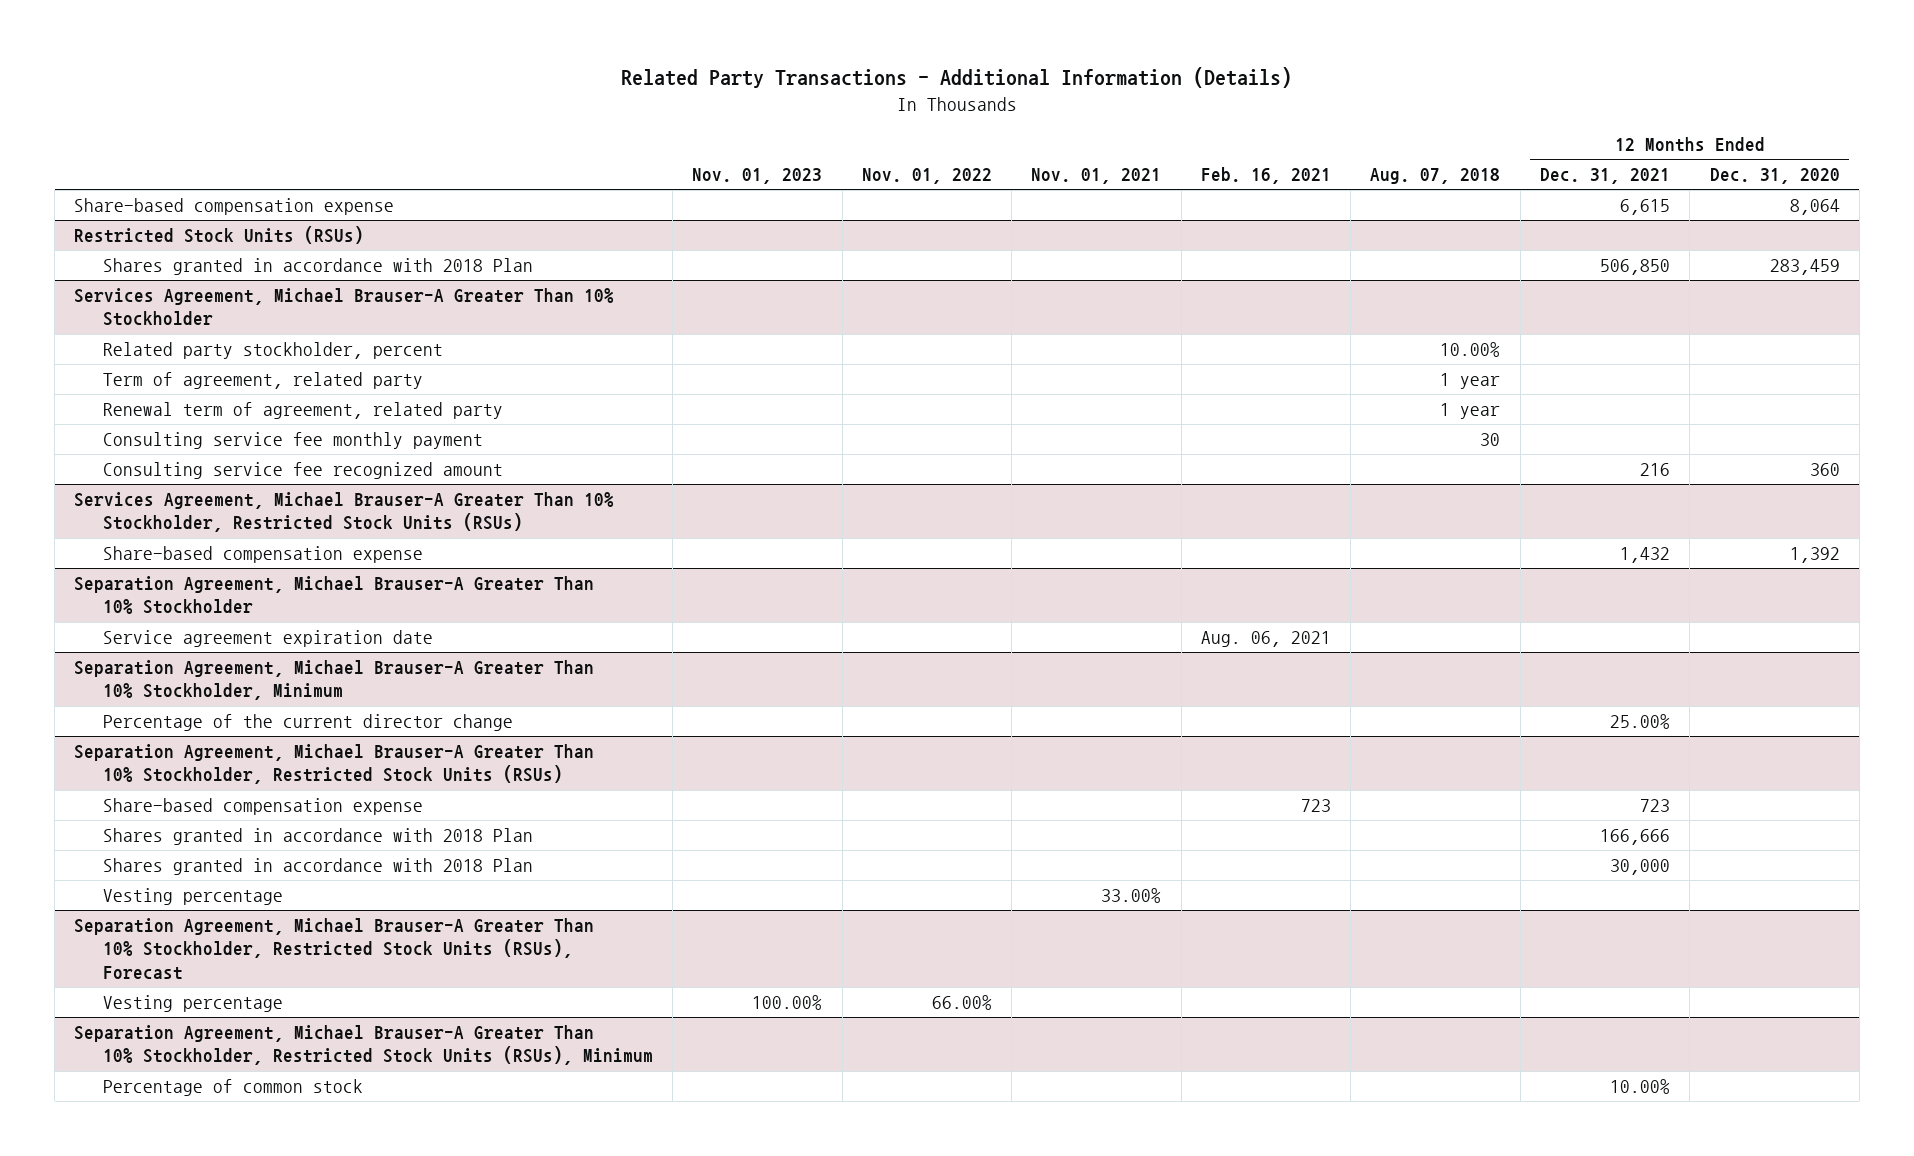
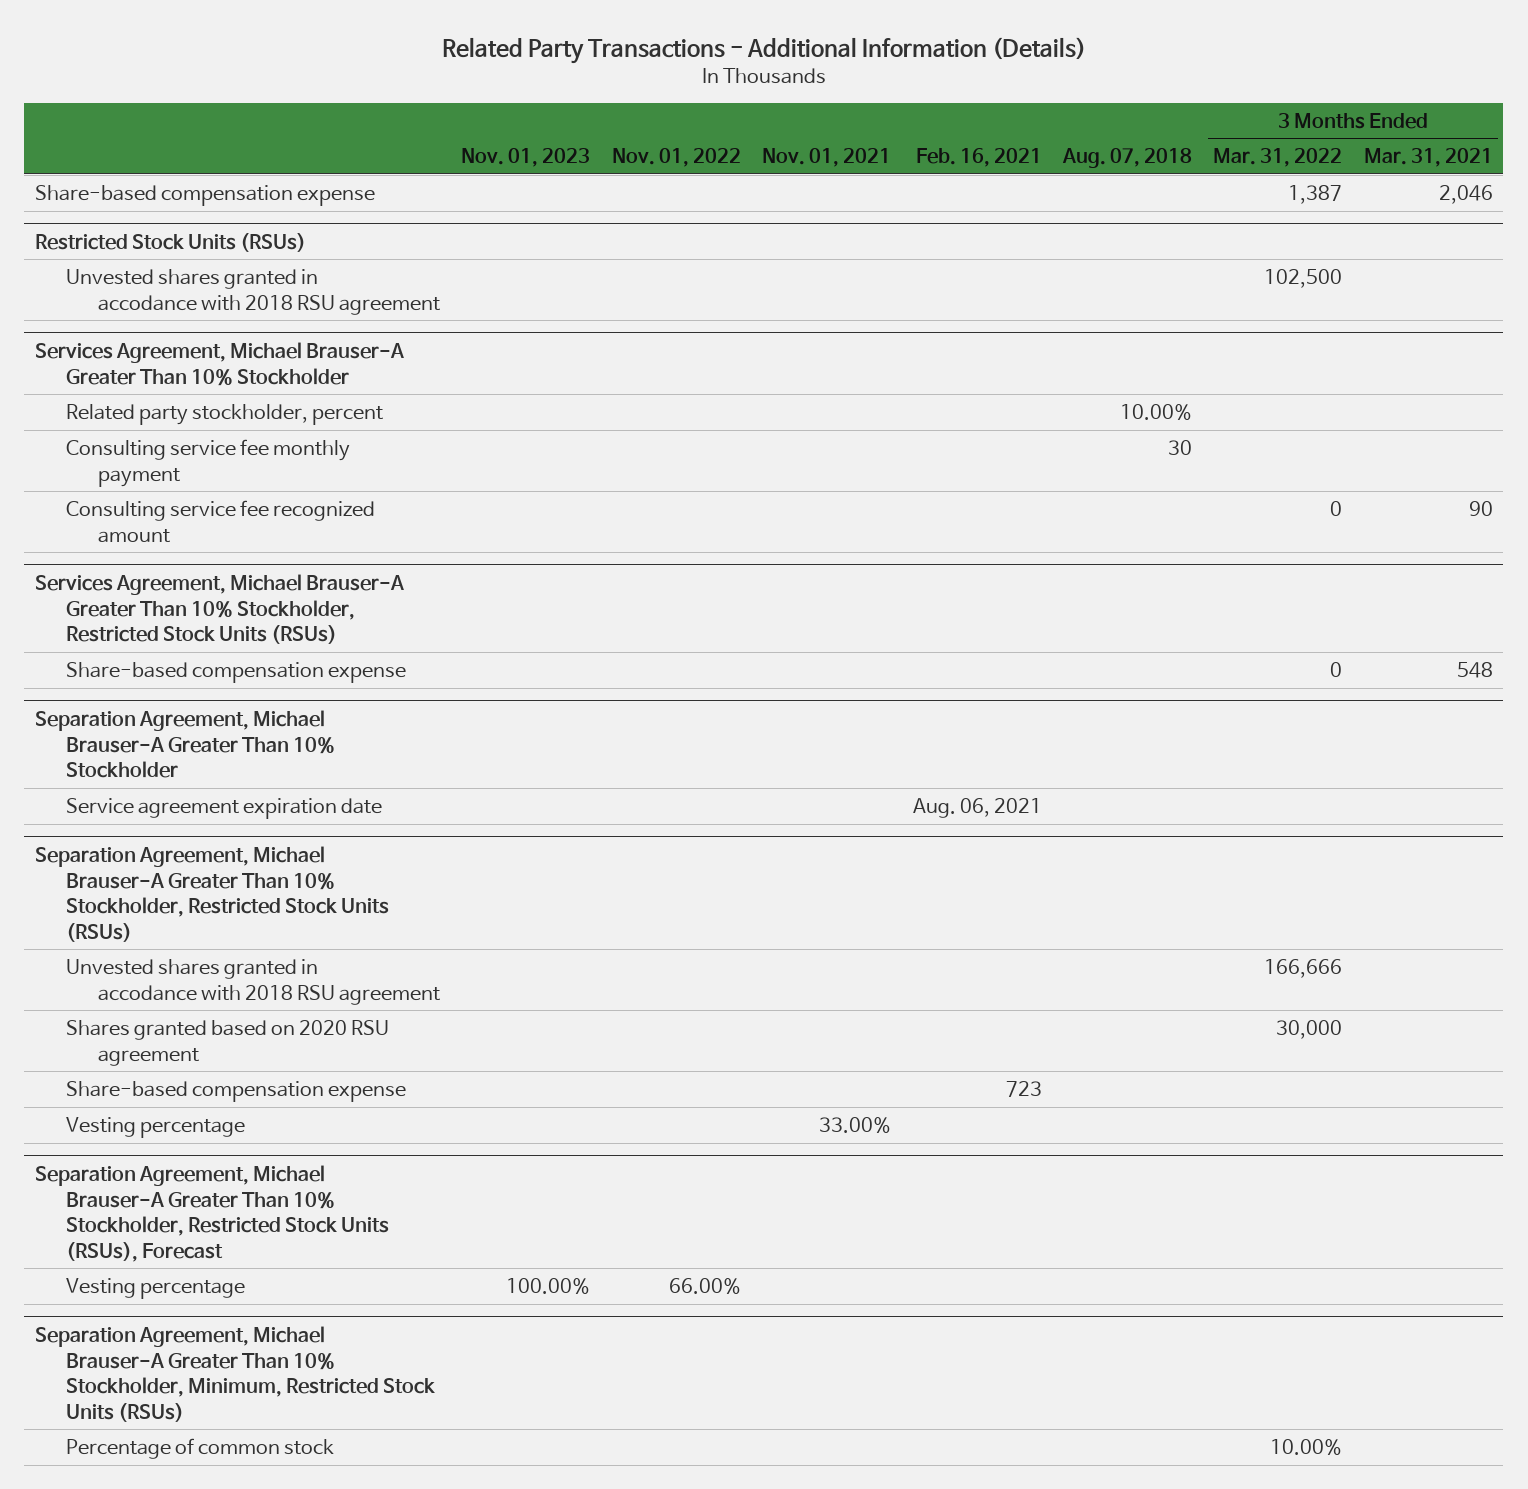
- | Nov. 01, 2023 | Nov. 01, 2022 | Nov. 01, 2021 | Feb. 16, 2021 | Aug. 07, 2018 | 12 Months Ended Dec. 31, 2021 | 12 Months Ended Dec. 31, 2020
+ | Nov. 01, 2023 | Nov. 01, 2022 | Nov. 01, 2021 | Feb. 16, 2021 | Aug. 07, 2018 | 3 Months Ended Mar. 31, 2022 | 3 Months Ended Mar. 31, 2021
@ Restricted Stock Units (RSUs)
- Shares granted in accordance with 2018 Plan | | | | | | 506,850 | 283,459
+ Unvested shares granted in accodance with 2018 RSU agreement | | | | | | 102,500 |
@ Services Agreement, Michael Brauser-A Greater Than 10% Stockholder
- Term of agreement, related party | | | | | 1 year | |
- Renewal term of agreement, related party | | | | | 1 year | |
- Separation Agreement, Michael Brauser-A Greater Than 10% Stockholder, Minimum
- Percentage of the current director change | | | | | | 25.00% |
@ Separation Agreement, Michael Brauser-A Greater Than 10% Stockholder, Restricted Stock Units (RSUs)
+ Unvested shares granted in accodance with 2018 RSU agreement | | | | | | 166,666 |
+ Shares granted based on 2020 RSU agreement | | | | | | 30,000 |
- Shares granted in accordance with 2018 Plan | | | | | | 166,666 |
- Shares granted in accordance with 2018 Plan | | | | | | 30,000 |
- Separation Agreement, Michael Brauser-A Greater Than 10% Stockholder, Restricted Stock Units (RSUs), Minimum
+ Separation Agreement, Michael Brauser-A Greater Than 10% Stockholder, Minimum, Restricted Stock Units (RSUs)

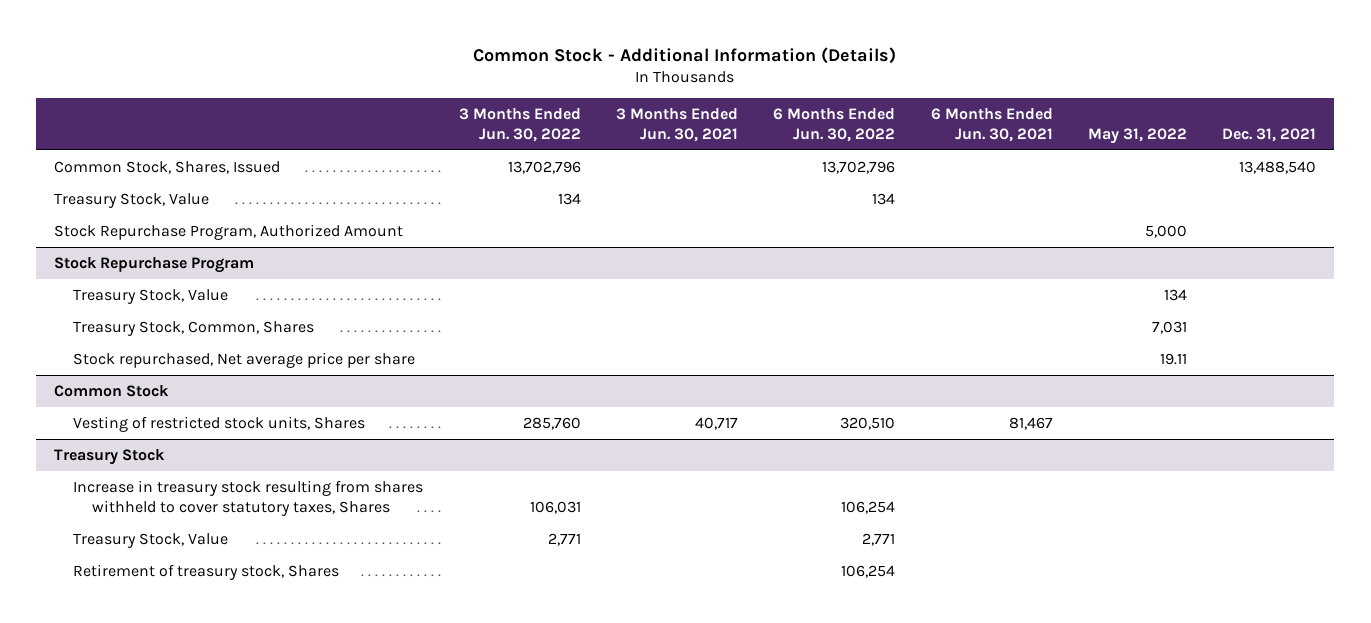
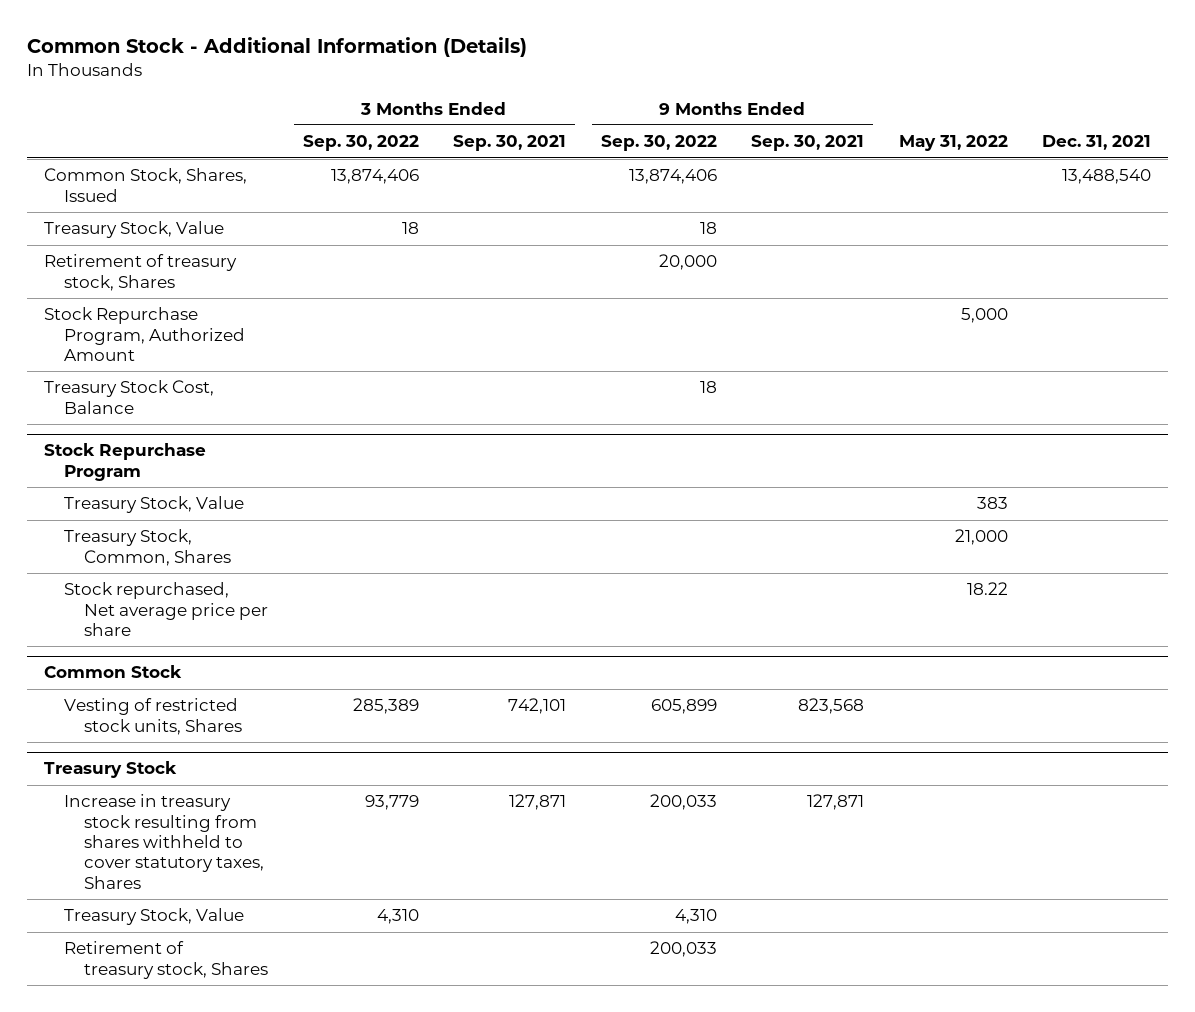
- | 3 Months Ended Jun. 30, 2022 | 3 Months Ended Jun. 30, 2021 | 6 Months Ended Jun. 30, 2022 | 6 Months Ended Jun. 30, 2021 | May 31, 2022 | Dec. 31, 2021
+ | 3 Months Ended Sep. 30, 2022 | 3 Months Ended Sep. 30, 2021 | 9 Months Ended Sep. 30, 2022 | 9 Months Ended Sep. 30, 2021 | May 31, 2022 | Dec. 31, 2021
+ Retirement of treasury stock, Shares | | | 20,000 | | |
+ Treasury Stock Cost, Balance | | | 18 | | |
@ Stock Repurchase Program
- Treasury Stock, Value | | | | | 134 |
- Treasury Stock, Common, Shares | | | | | 7,031 |
- Stock repurchased, Net average price per share | | | | | 19.11 |
+ Treasury Stock, Value | | | | | 383 |
+ Treasury Stock, Common, Shares | | | | | 21,000 |
+ Stock repurchased, Net average price per share | | | | | 18.22 |

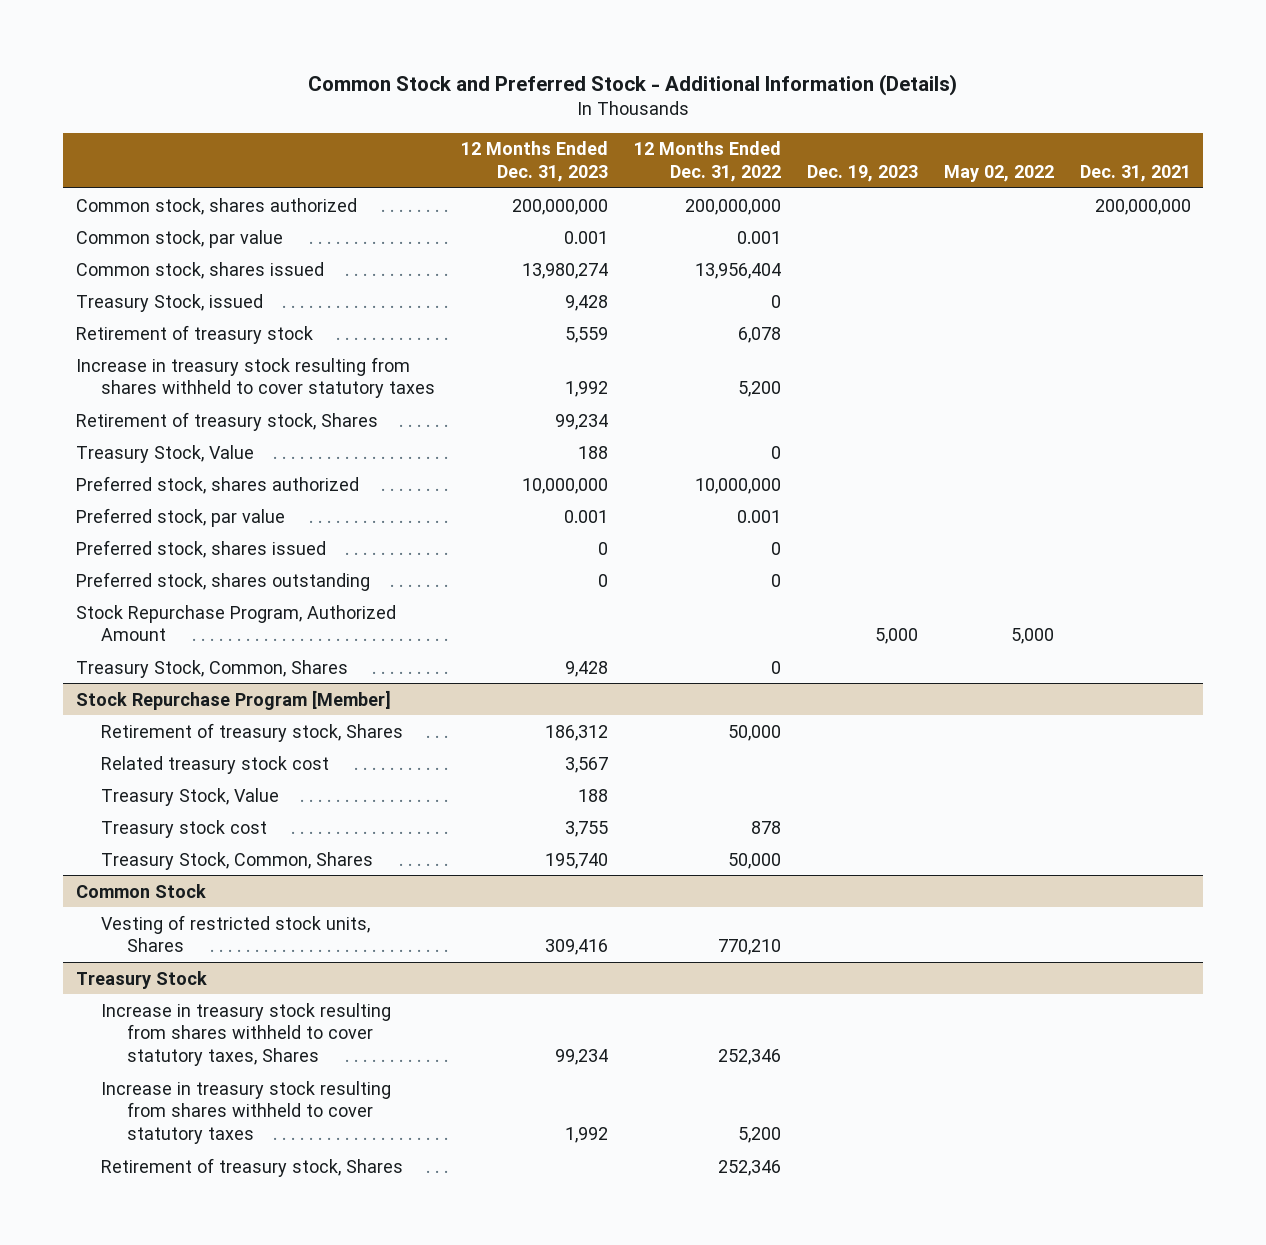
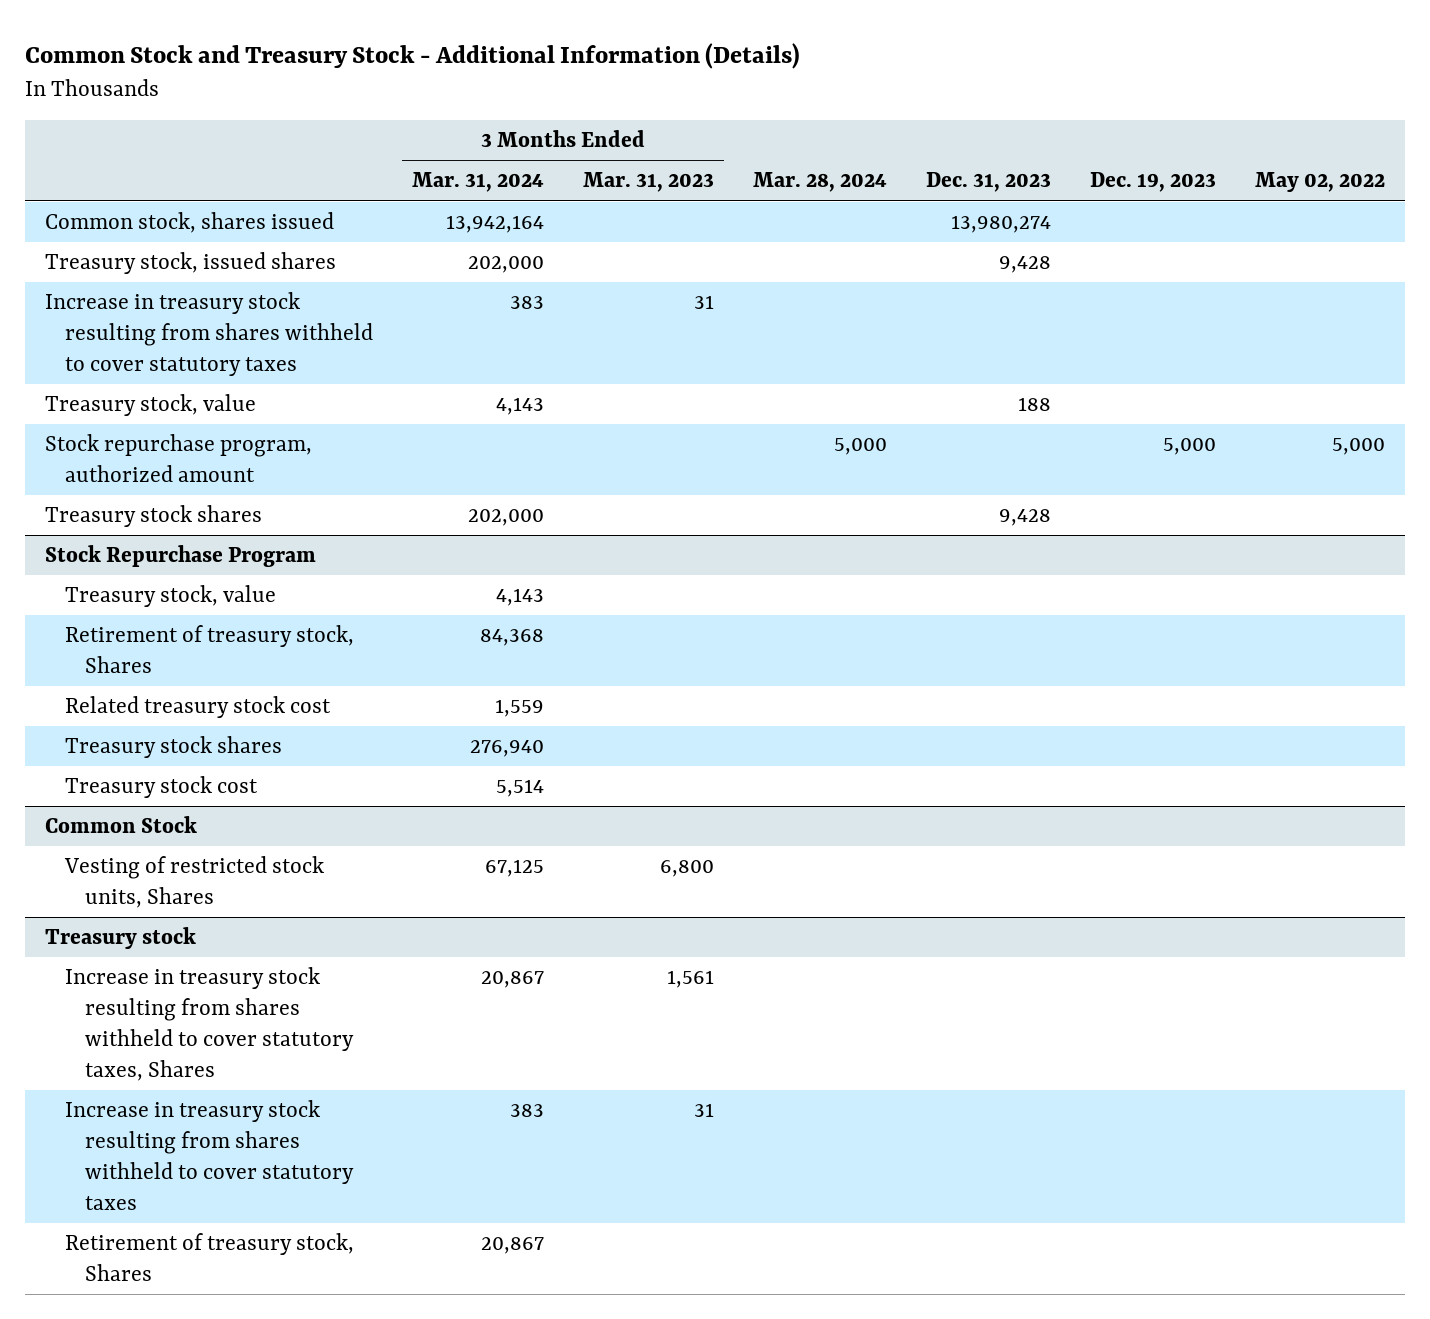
- Common Stock and Preferred Stock - Additional Information (Details)
+ Common Stock and Treasury Stock - Additional Information (Details)
- | 12 Months Ended Dec. 31, 2023 | 12 Months Ended Dec. 31, 2022 | Dec. 19, 2023 | May 02, 2022 | Dec. 31, 2021
+ | 3 Months Ended Mar. 31, 2024 | 3 Months Ended Mar. 31, 2023 | Mar. 28, 2024 | Dec. 31, 2023 | Dec. 19, 2023 | May 02, 2022
- Common stock, shares authorized | 200,000,000 | 200,000,000 | | | 200,000,000
- Common stock, par value | 0.001 | 0.001 | | |
- Treasury Stock, issued | 9,428 | 0 | | |
- Retirement of treasury stock | 5,559 | 6,078 | | |
+ Treasury stock, issued shares | 202,000 | | | 9,428 | |
- Retirement of treasury stock, Shares | 99,234 | | | |
- Treasury Stock, Value | 188 | 0 | | |
- Preferred stock, shares authorized | 10,000,000 | 10,000,000 | | |
- Preferred stock, par value | 0.001 | 0.001 | | |
- Preferred stock, shares issued | 0 | 0 | | |
- Preferred stock, shares outstanding | 0 | 0 | | |
- Stock Repurchase Program, Authorized Amount | | | 5,000 | 5,000 |
- Treasury Stock, Common, Shares | 9,428 | 0 | | |
- Stock Repurchase Program [Member]
+ Treasury stock, value | 4,143 | | | 188 | |
+ Stock repurchase program, authorized amount | | | 5,000 | | 5,000 | 5,000
+ Treasury stock shares | 202,000 | | | 9,428 | |
+ Stock Repurchase Program
+ Treasury stock, value | 4,143 | | | | |
- Treasury Stock, Value | 188 | | | |
+ Treasury stock shares | 276,940 | | | | |
- Treasury Stock, Common, Shares | 195,740 | 50,000 | | |
- Treasury Stock
+ Treasury stock

